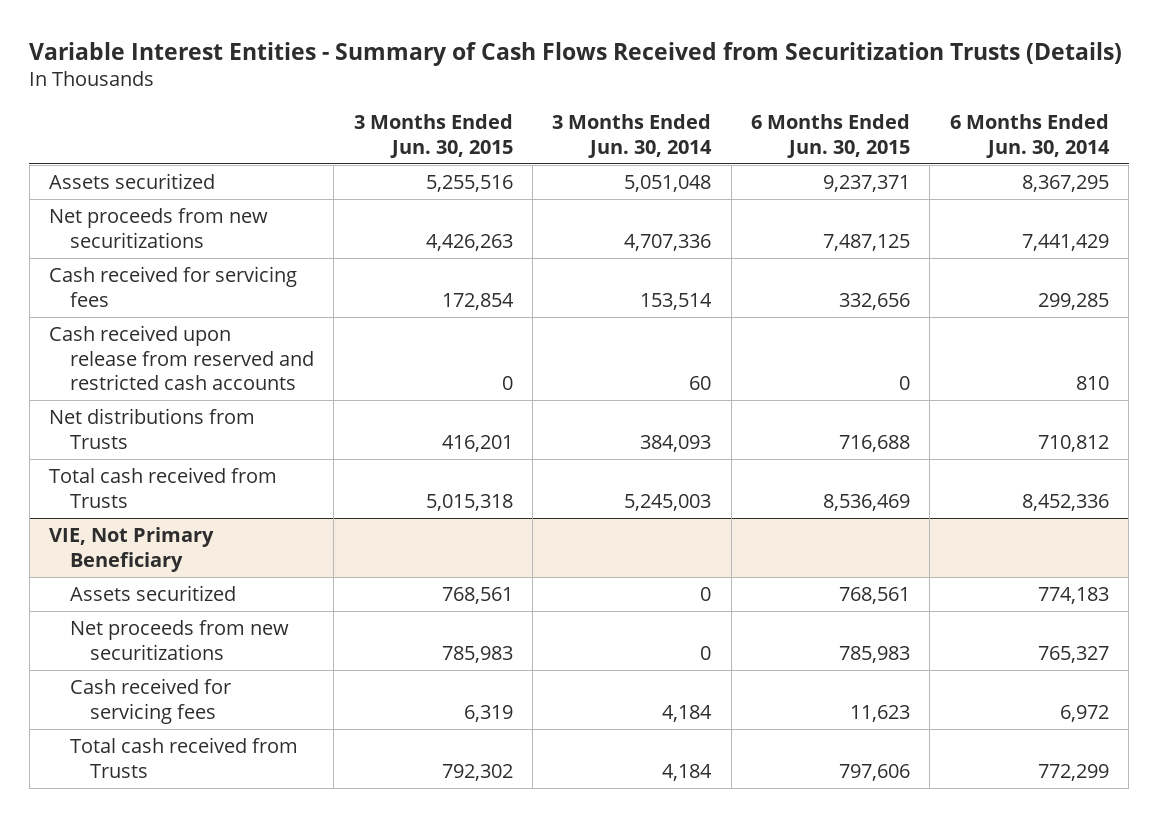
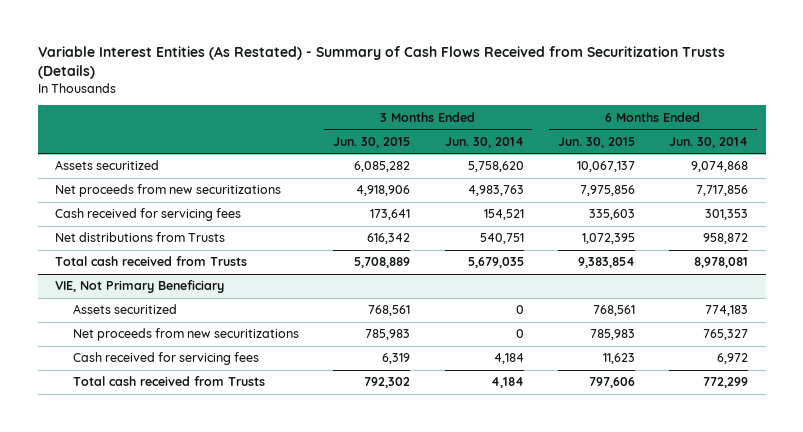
- Variable Interest Entities - Summary of Cash Flows Received from Securitization Trusts (Details)
+ Variable Interest Entities (As Restated) - Summary of Cash Flows Received from Securitization Trusts (Details)
- Assets securitized | 5,255,516 | 5,051,048 | 9,237,371 | 8,367,295
- Net proceeds from new securitizations | 4,426,263 | 4,707,336 | 7,487,125 | 7,441,429
- Cash received for servicing fees | 172,854 | 153,514 | 332,656 | 299,285
- Cash received upon release from reserved and restricted cash accounts | 0 | 60 | 0 | 810
- Net distributions from Trusts | 416,201 | 384,093 | 716,688 | 710,812
- Total cash received from Trusts | 5,015,318 | 5,245,003 | 8,536,469 | 8,452,336
+ Assets securitized | 6,085,282 | 5,758,620 | 10,067,137 | 9,074,868
+ Net proceeds from new securitizations | 4,918,906 | 4,983,763 | 7,975,856 | 7,717,856
+ Cash received for servicing fees | 173,641 | 154,521 | 335,603 | 301,353
+ Net distributions from Trusts | 616,342 | 540,751 | 1,072,395 | 958,872
+ Total cash received from Trusts | 5,708,889 | 5,679,035 | 9,383,854 | 8,978,081

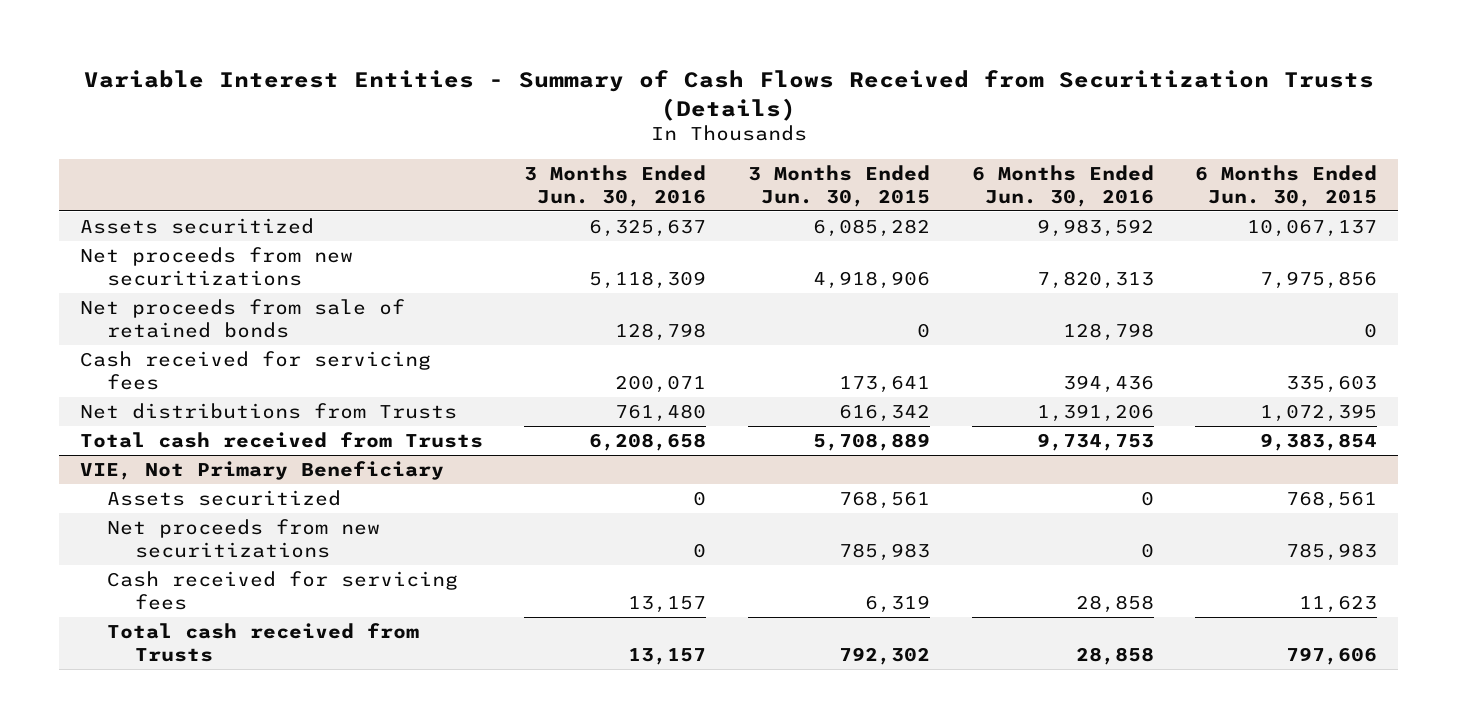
- Variable Interest Entities (As Restated) - Summary of Cash Flows Received from Securitization Trusts (Details)
+ Variable Interest Entities - Summary of Cash Flows Received from Securitization Trusts (Details)
- | 3 Months Ended Jun. 30, 2015 | 3 Months Ended Jun. 30, 2014 | 6 Months Ended Jun. 30, 2015 | 6 Months Ended Jun. 30, 2014
+ | 3 Months Ended Jun. 30, 2016 | 3 Months Ended Jun. 30, 2015 | 6 Months Ended Jun. 30, 2016 | 6 Months Ended Jun. 30, 2015
+ Net proceeds from sale of retained bonds | 128,798 | 0 | 128,798 | 0

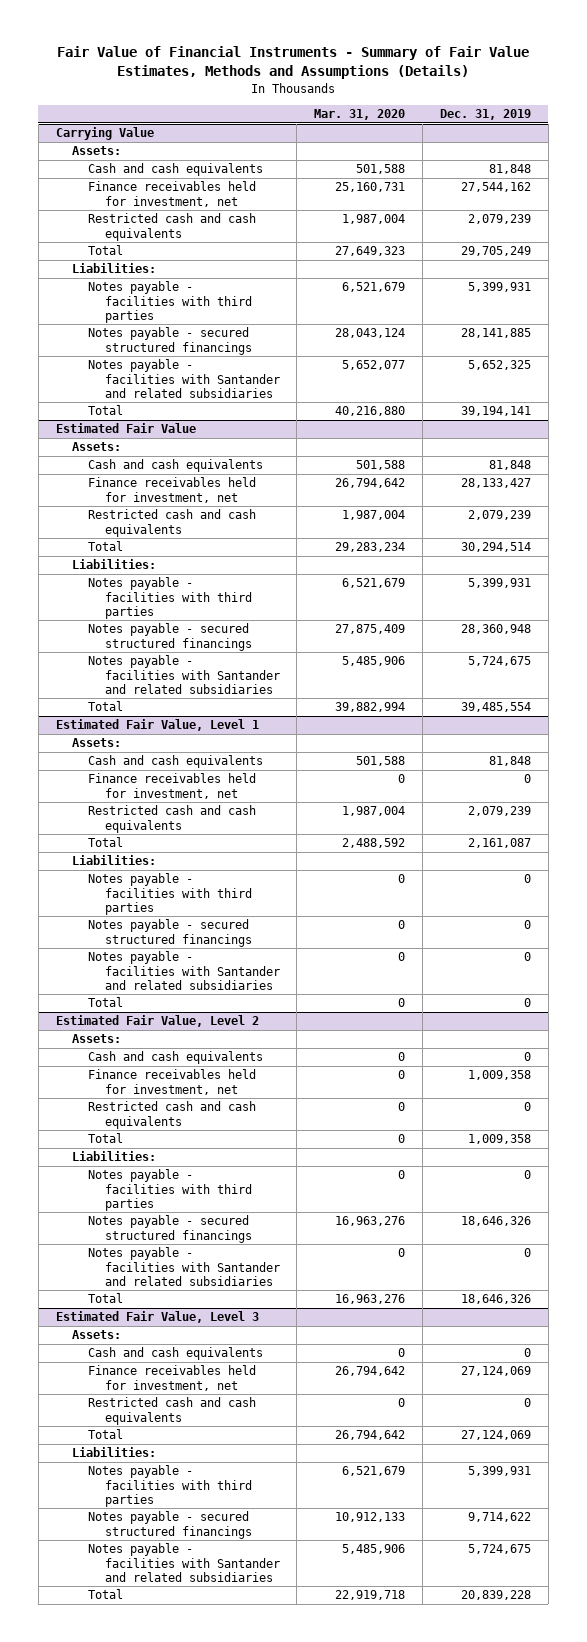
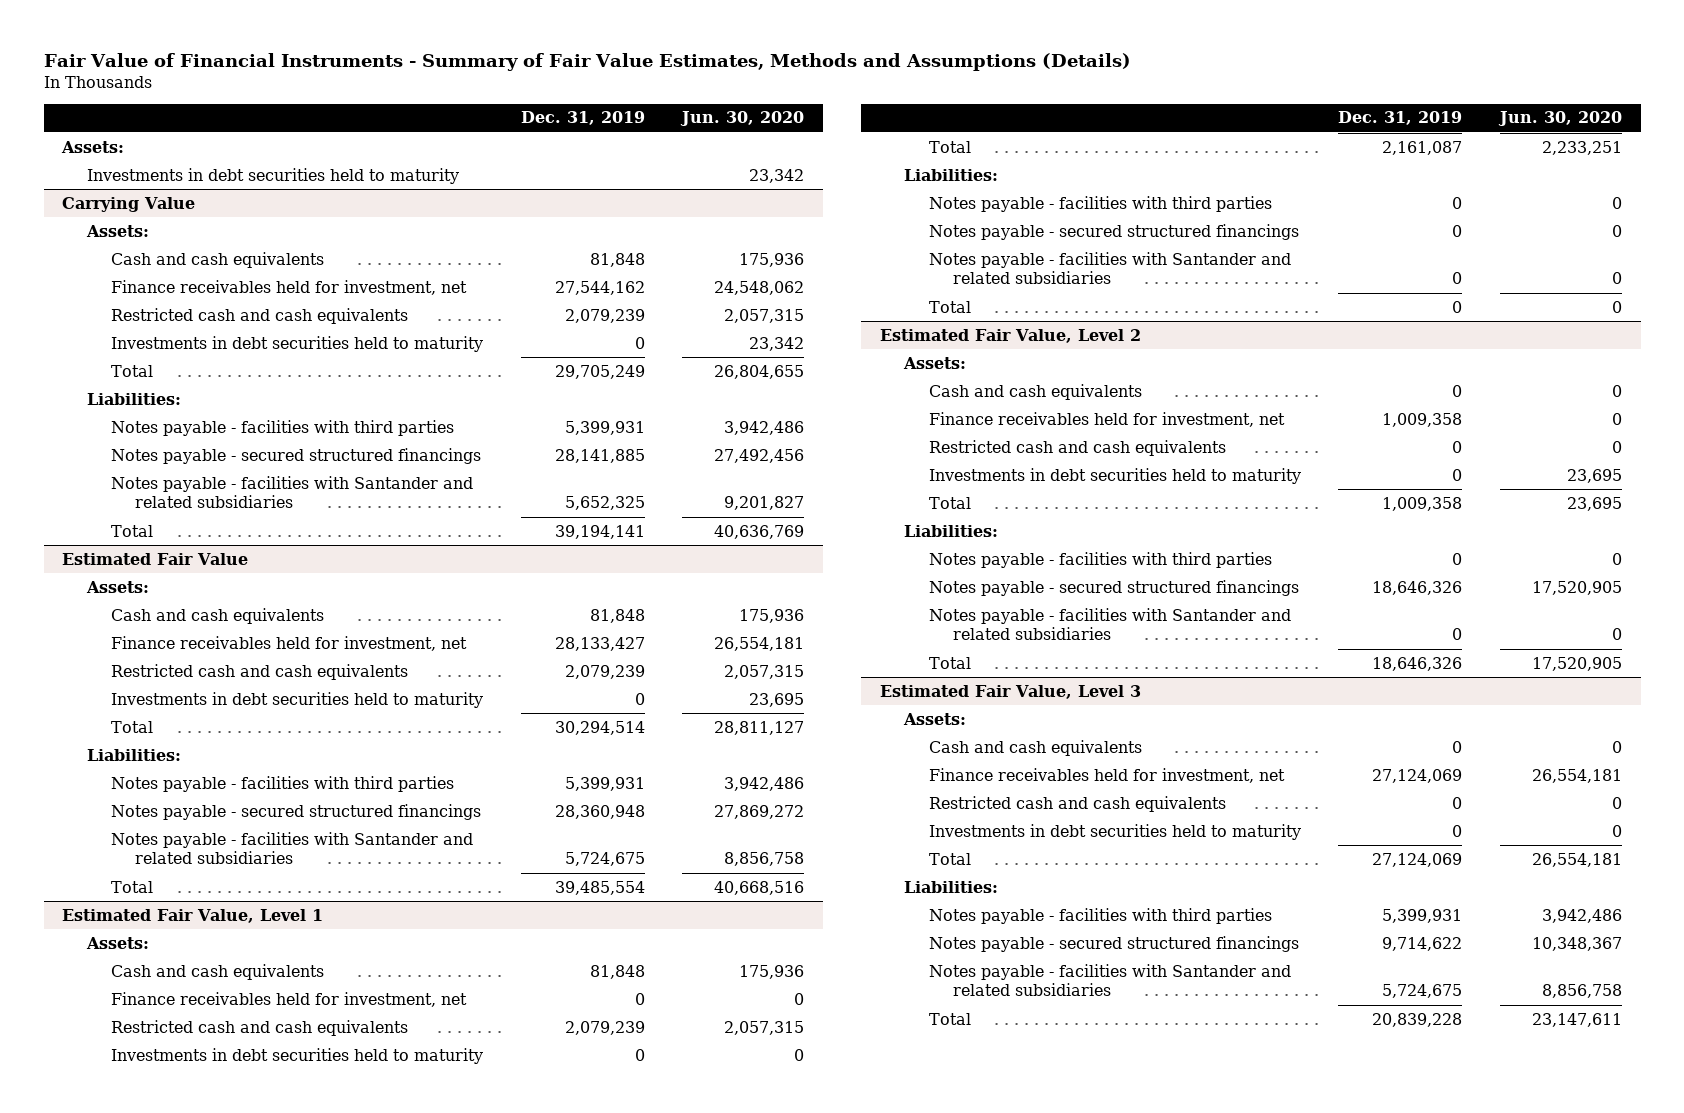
- | Mar. 31, 2020 | Dec. 31, 2019
+ | Dec. 31, 2019 | Jun. 30, 2020
+ Assets:
+ Investments in debt securities held to maturity | | 23,342
@ Carrying Value
+ Investments in debt securities held to maturity | 0 | 23,342
@ Estimated Fair Value
+ Investments in debt securities held to maturity | 0 | 23,695
@ Estimated Fair Value, Level 1
+ Investments in debt securities held to maturity | 0 | 0
@ Estimated Fair Value, Level 2
+ Investments in debt securities held to maturity | 0 | 23,695
@ Estimated Fair Value, Level 3
+ Investments in debt securities held to maturity | 0 | 0

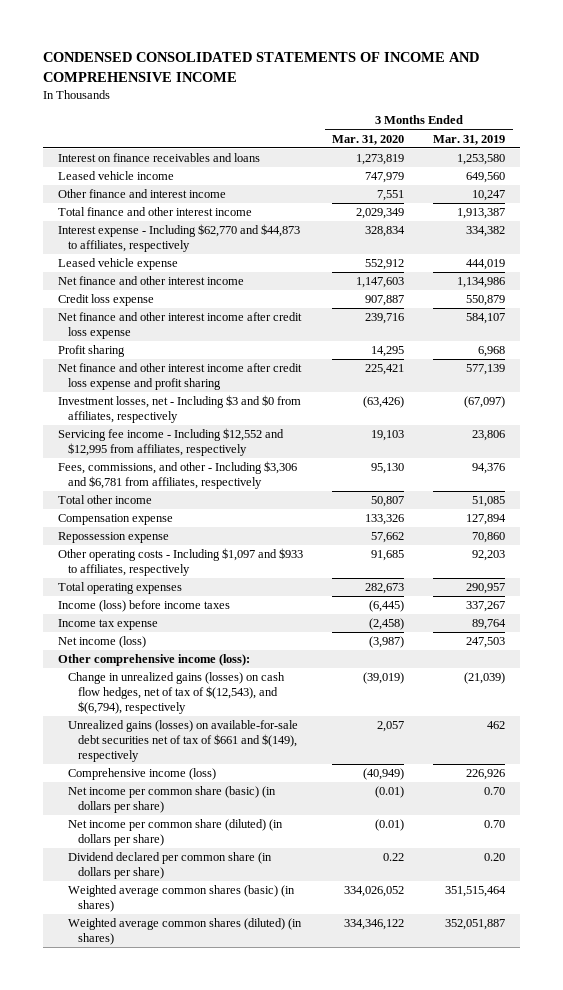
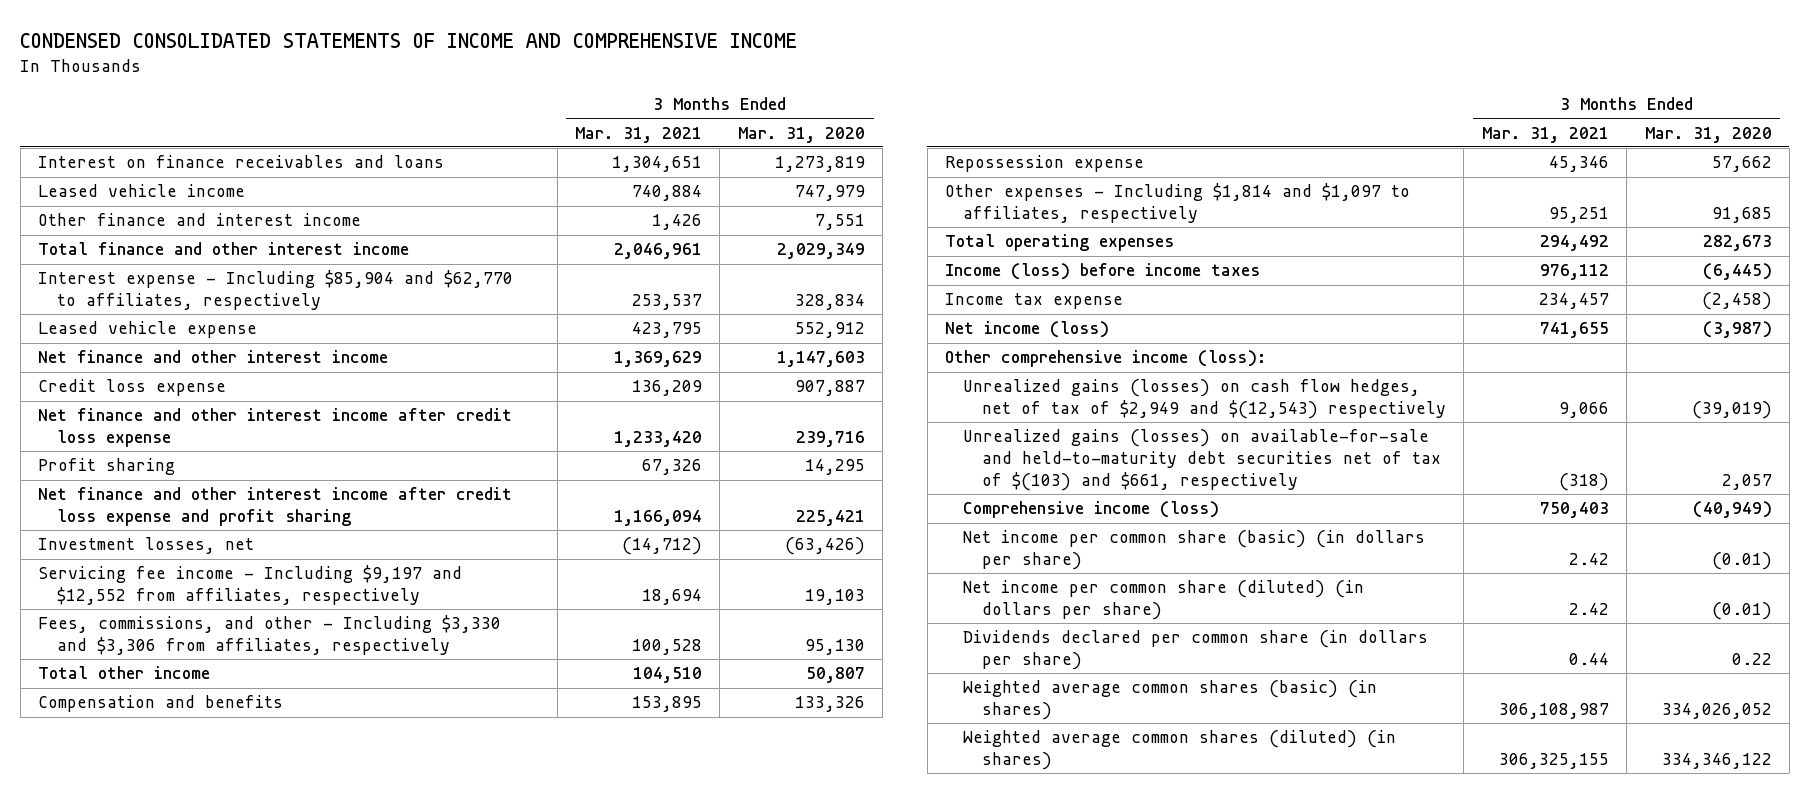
- | 3 Months Ended Mar. 31, 2020 | 3 Months Ended Mar. 31, 2019
+ | 3 Months Ended Mar. 31, 2021 | 3 Months Ended Mar. 31, 2020
- Interest expense - Including $62,770 and $44,873 to affiliates, respectively | 328,834 | 334,382
+ Interest expense - Including $85,904 and $62,770 to affiliates, respectively | 253,537 | 328,834
- Investment losses, net - Including $3 and $0 from affiliates, respectively | (63,426) | (67,097)
- Servicing fee income - Including $12,552 and $12,995 from affiliates, respectively | 19,103 | 23,806
- Fees, commissions, and other - Including $3,306 and $6,781 from affiliates, respectively | 95,130 | 94,376
+ Investment losses, net | (14,712) | (63,426)
+ Servicing fee income - Including $9,197 and $12,552 from affiliates, respectively | 18,694 | 19,103
+ Fees, commissions, and other - Including $3,330 and $3,306 from affiliates, respectively | 100,528 | 95,130
- Compensation expense | 133,326 | 127,894
+ Compensation and benefits | 153,895 | 133,326
- Other operating costs - Including $1,097 and $933 to affiliates, respectively | 91,685 | 92,203
+ Other expenses - Including $1,814 and $1,097 to affiliates, respectively | 95,251 | 91,685
- Change in unrealized gains (losses) on cash flow hedges, net of tax of $(12,543), and $(6,794), respectively | (39,019) | (21,039)
- Unrealized gains (losses) on available-for-sale debt securities net of tax of $661 and $(149), respectively | 2,057 | 462
+ Unrealized gains (losses) on cash flow hedges, net of tax of $2,949 and $(12,543) respectively | 9,066 | (39,019)
+ Unrealized gains (losses) on available-for-sale and held-to-maturity debt securities net of tax of $(103) and $661, respectively | (318) | 2,057
- Dividend declared per common share (in dollars per share) | 0.22 | 0.20
+ Dividends declared per common share (in dollars per share) | 0.44 | 0.22

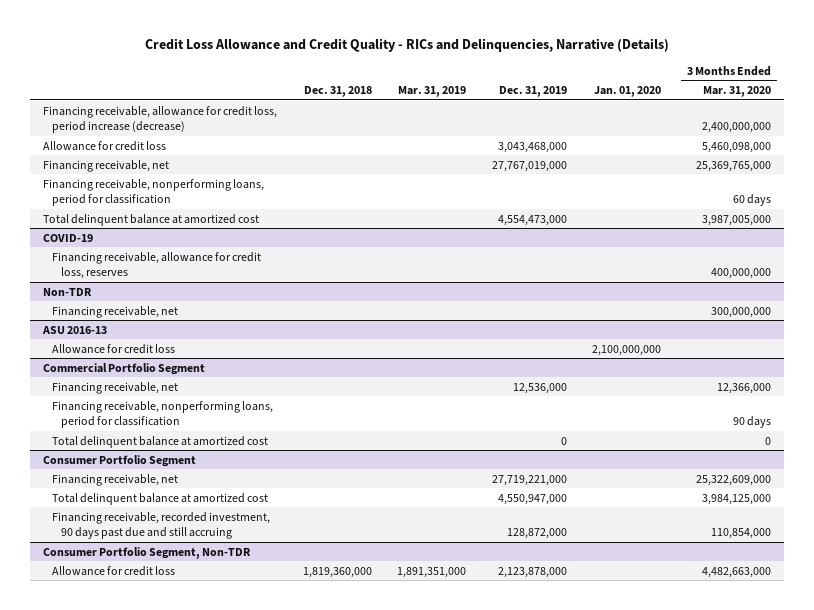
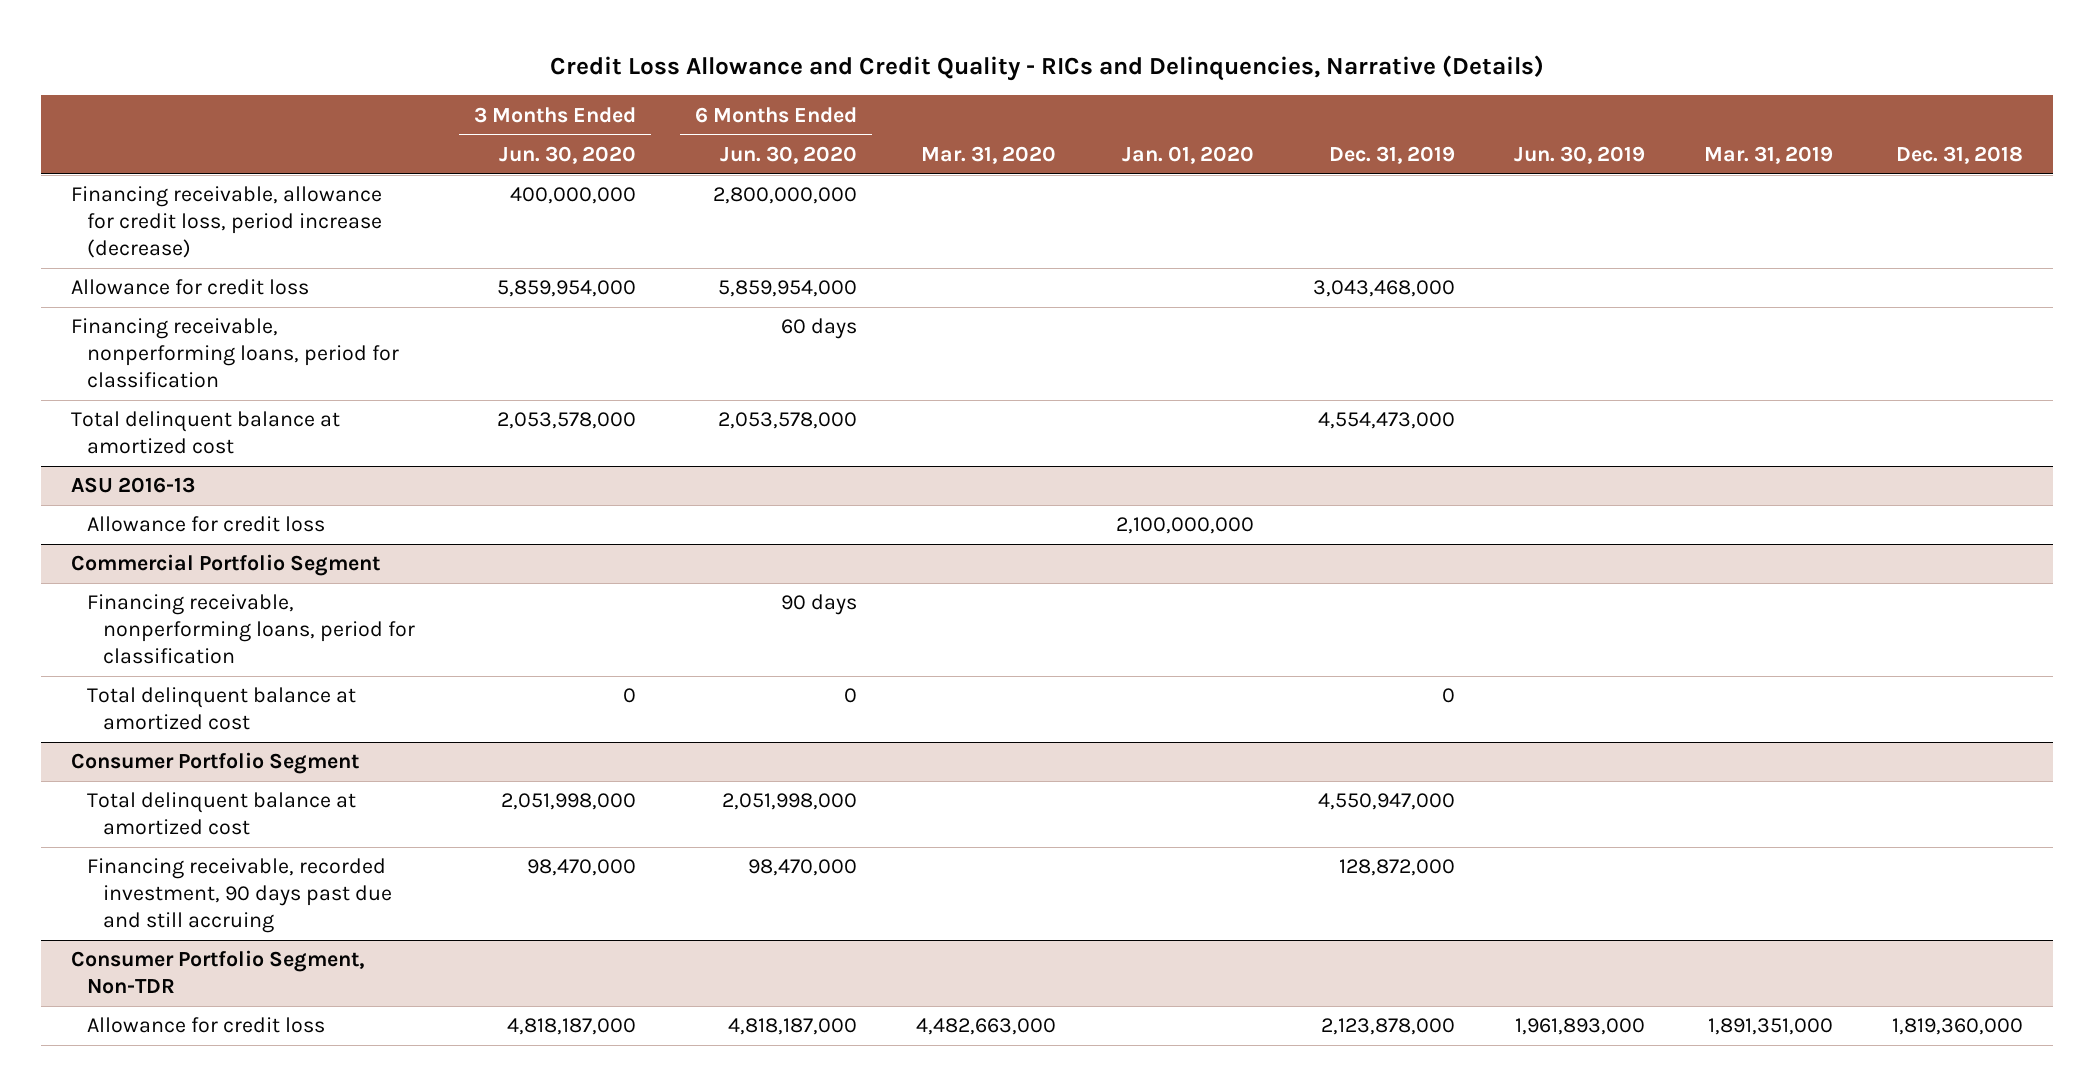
- | Dec. 31, 2018 | Mar. 31, 2019 | Dec. 31, 2019 | Jan. 01, 2020 | 3 Months Ended Mar. 31, 2020
+ | 3 Months Ended Jun. 30, 2020 | 6 Months Ended Jun. 30, 2020 | Mar. 31, 2020 | Jan. 01, 2020 | Dec. 31, 2019 | Jun. 30, 2019 | Mar. 31, 2019 | Dec. 31, 2018
- Financing receivable, net | | | 27,767,019,000 | | 25,369,765,000
- COVID-19
- Financing receivable, allowance for credit loss, reserves | | | | | 400,000,000
- Non-TDR
- Financing receivable, net | | | | | 300,000,000
@ Commercial Portfolio Segment
- Financing receivable, net | | | 12,536,000 | | 12,366,000
@ Consumer Portfolio Segment
- Financing receivable, net | | | 27,719,221,000 | | 25,322,609,000

